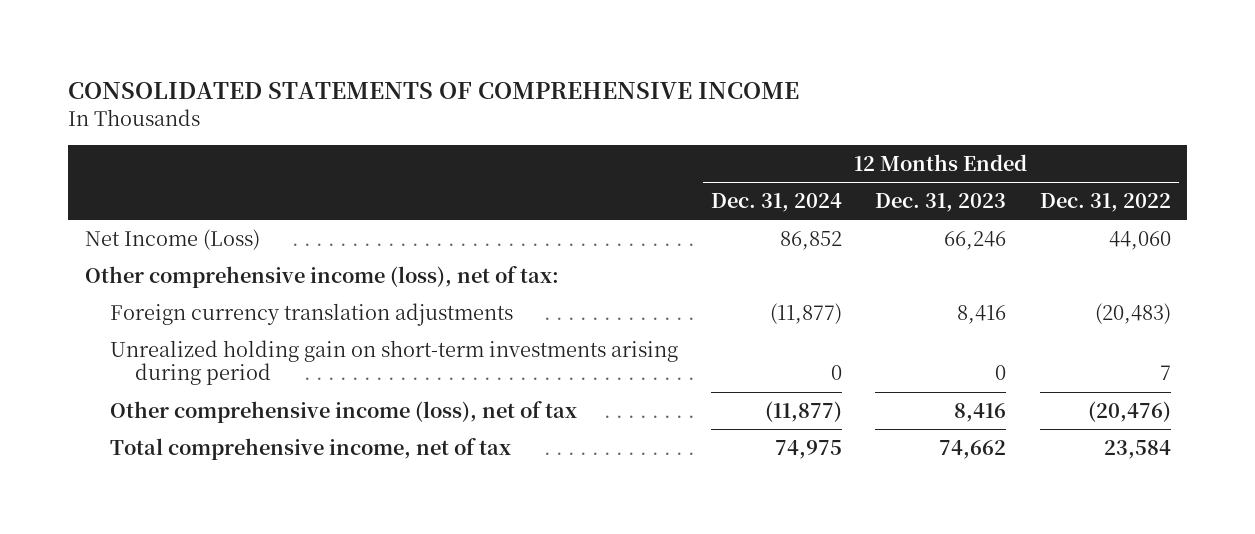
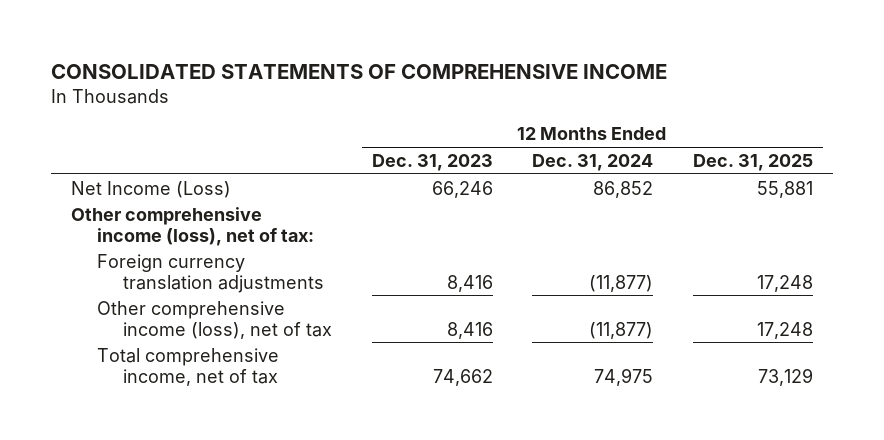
- | 12 Months Ended Dec. 31, 2024 | 12 Months Ended Dec. 31, 2023 | 12 Months Ended Dec. 31, 2022
+ | 12 Months Ended Dec. 31, 2023 | 12 Months Ended Dec. 31, 2024 | 12 Months Ended Dec. 31, 2025
- Unrealized holding gain on short-term investments arising during period | 0 | 0 | 7

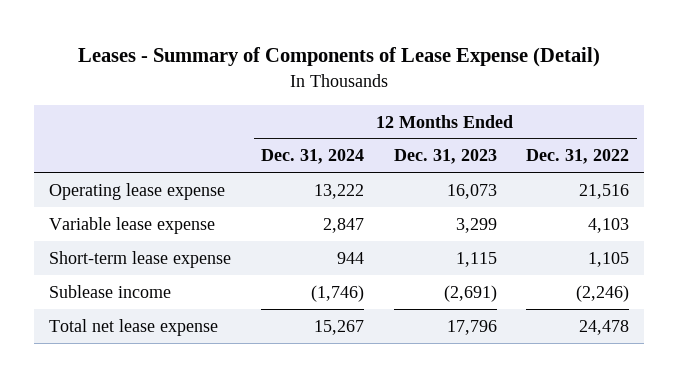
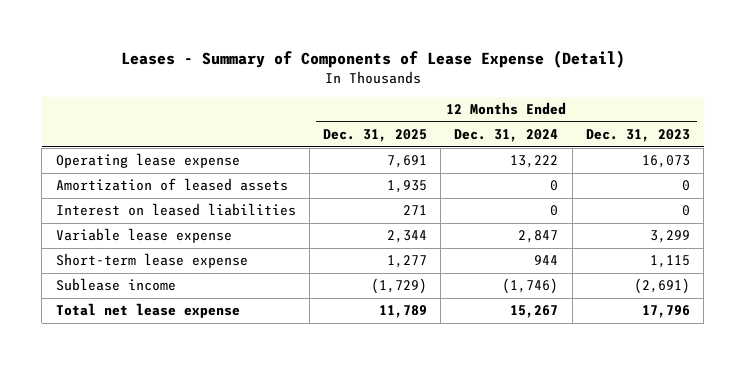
- | 12 Months Ended Dec. 31, 2024 | 12 Months Ended Dec. 31, 2023 | 12 Months Ended Dec. 31, 2022
+ | 12 Months Ended Dec. 31, 2025 | 12 Months Ended Dec. 31, 2024 | 12 Months Ended Dec. 31, 2023
+ Amortization of leased assets | 1,935 | 0 | 0
+ Interest on leased liabilities | 271 | 0 | 0

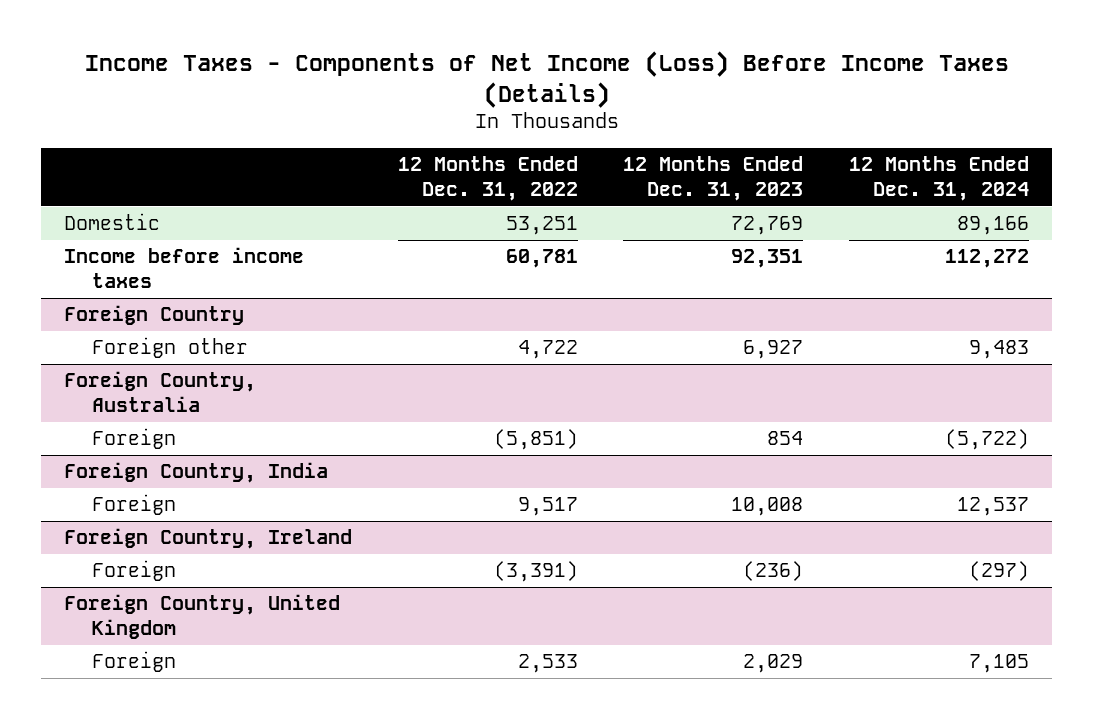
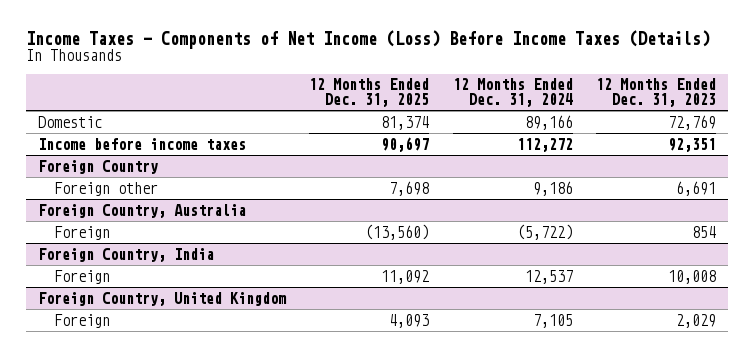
- | 12 Months Ended Dec. 31, 2022 | 12 Months Ended Dec. 31, 2023 | 12 Months Ended Dec. 31, 2024
+ | 12 Months Ended Dec. 31, 2025 | 12 Months Ended Dec. 31, 2024 | 12 Months Ended Dec. 31, 2023
@ Foreign Country
- Foreign other | 4,722 | 6,927 | 9,483
+ Foreign other | 7,698 | 9,186 | 6,691
- Foreign Country, Ireland
- Foreign | (3,391) | (236) | (297)

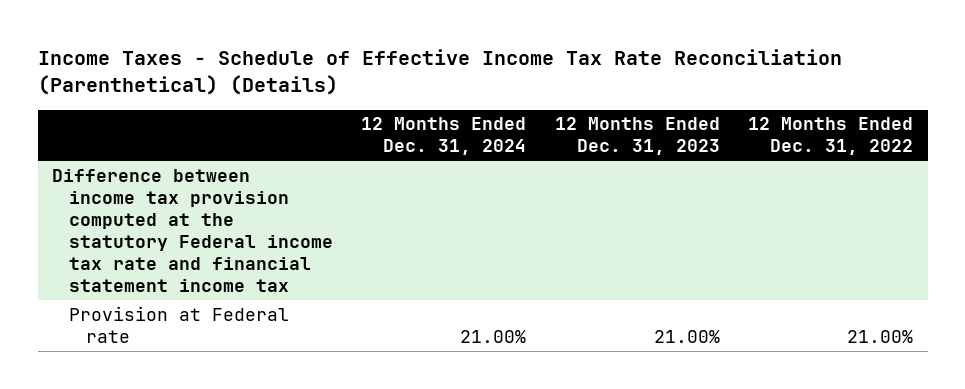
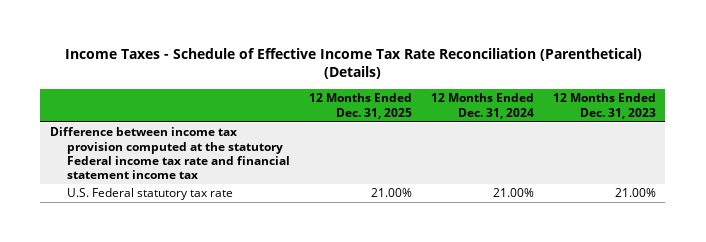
- | 12 Months Ended Dec. 31, 2024 | 12 Months Ended Dec. 31, 2023 | 12 Months Ended Dec. 31, 2022
+ | 12 Months Ended Dec. 31, 2025 | 12 Months Ended Dec. 31, 2024 | 12 Months Ended Dec. 31, 2023
- Provision at Federal rate | 21.00% | 21.00% | 21.00%
+ U.S. Federal statutory tax rate | 21.00% | 21.00% | 21.00%

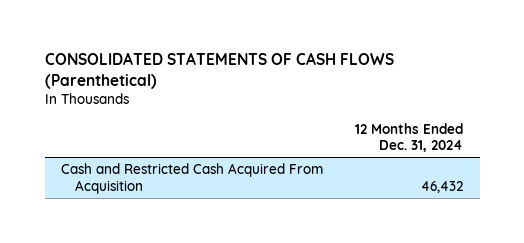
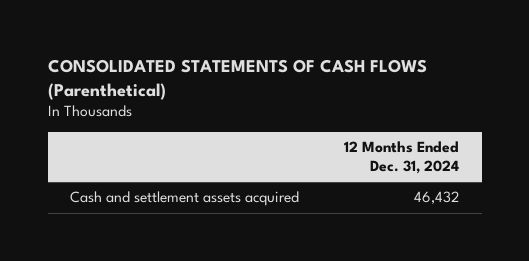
- Cash and Restricted Cash Acquired From Acquisition | 46,432
+ Cash and settlement assets acquired | 46,432

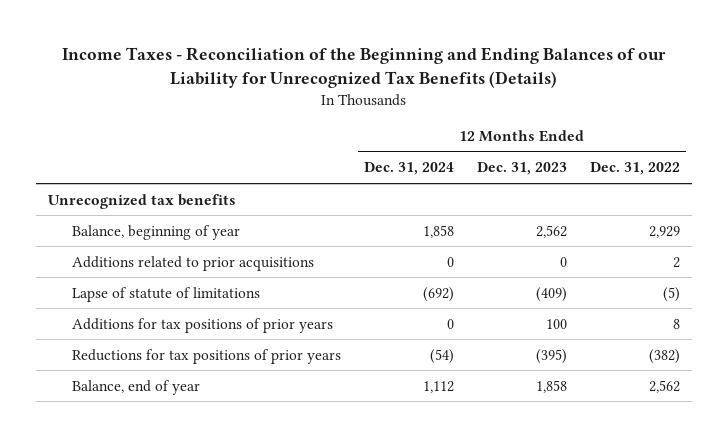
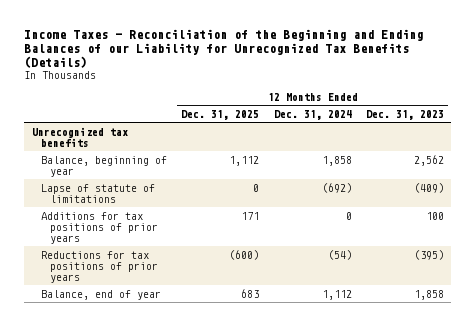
- | 12 Months Ended Dec. 31, 2024 | 12 Months Ended Dec. 31, 2023 | 12 Months Ended Dec. 31, 2022
+ | 12 Months Ended Dec. 31, 2025 | 12 Months Ended Dec. 31, 2024 | 12 Months Ended Dec. 31, 2023
- Additions related to prior acquisitions | 0 | 0 | 2

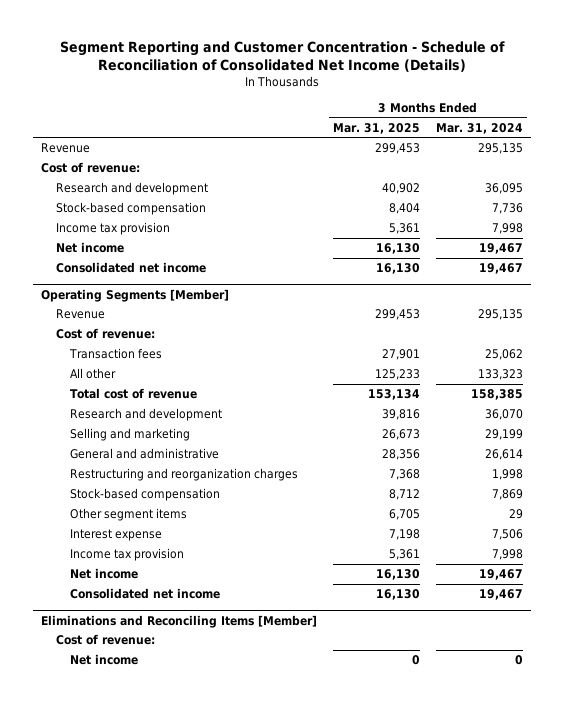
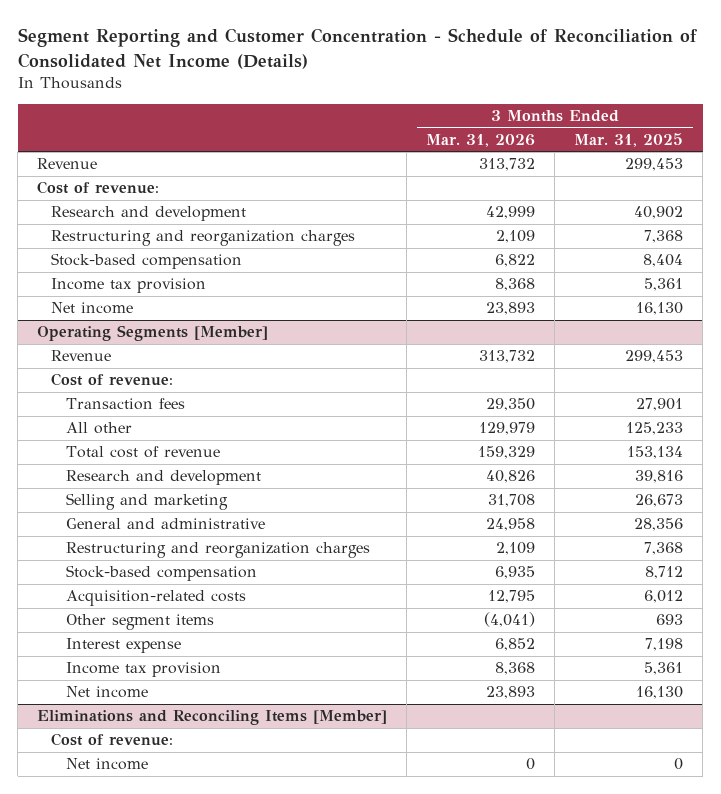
- | 3 Months Ended Mar. 31, 2025 | 3 Months Ended Mar. 31, 2024
+ | 3 Months Ended Mar. 31, 2026 | 3 Months Ended Mar. 31, 2025
+ Restructuring and reorganization charges | 2,109 | 7,368
- Consolidated net income | 16,130 | 19,467
@ Operating Segments [Member]
- Other segment items | 6,705 | 29
+ Acquisition-related costs | 12,795 | 6,012
+ Other segment items | (4,041) | 693
- Consolidated net income | 16,130 | 19,467

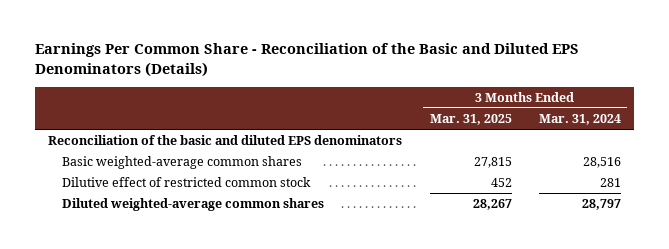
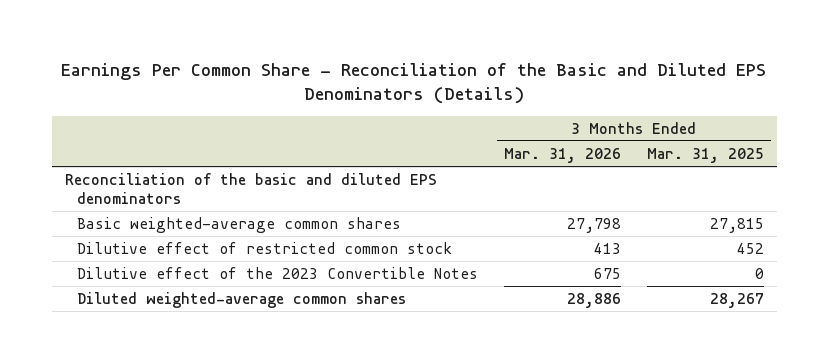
- | 3 Months Ended Mar. 31, 2025 | 3 Months Ended Mar. 31, 2024
+ | 3 Months Ended Mar. 31, 2026 | 3 Months Ended Mar. 31, 2025
+ Dilutive effect of the 2023 Convertible Notes | 675 | 0

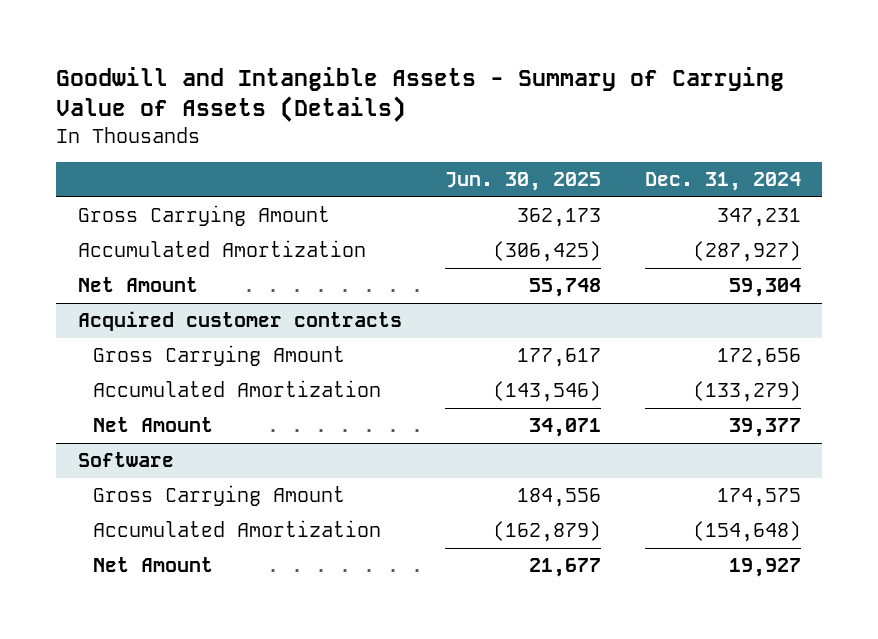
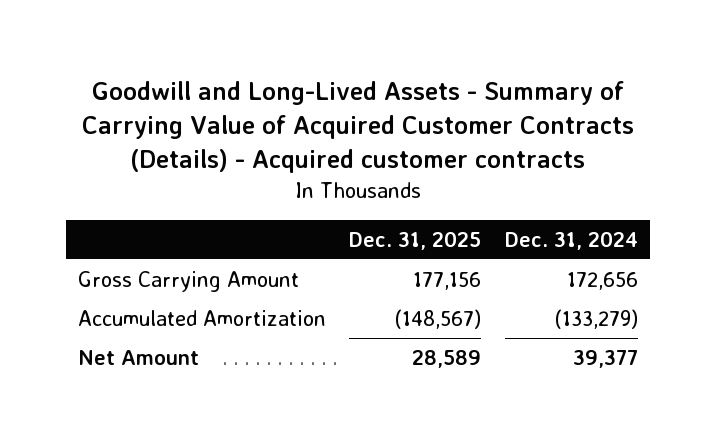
- Goodwill and Intangible Assets - Summary of Carrying Value of Assets (Details)
+ Goodwill and Long-Lived Assets - Summary of Carrying Value of Acquired Customer Contracts (Details) - Acquired customer contracts
- | Jun. 30, 2025 | Dec. 31, 2024
+ | Dec. 31, 2025 | Dec. 31, 2024
- Gross Carrying Amount | 362,173 | 347,231
- Accumulated Amortization | (306,425) | (287,927)
- Net Amount | 55,748 | 59,304
- Acquired customer contracts
- Software
- Gross Carrying Amount | 184,556 | 174,575
- Accumulated Amortization | (162,879) | (154,648)
- Net Amount | 21,677 | 19,927

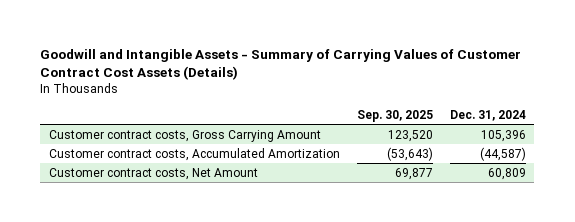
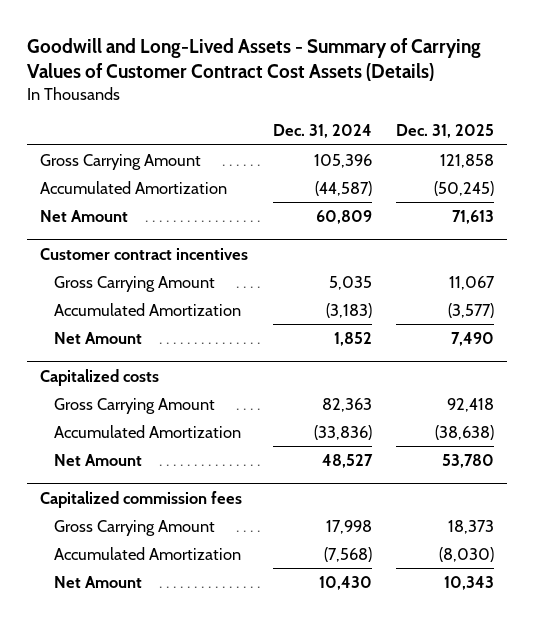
- Goodwill and Intangible Assets - Summary of Carrying Values of Customer Contract Cost Assets (Details)
+ Goodwill and Long-Lived Assets - Summary of Carrying Values of Customer Contract Cost Assets (Details)
- | Sep. 30, 2025 | Dec. 31, 2024
+ | Dec. 31, 2024 | Dec. 31, 2025
- Customer contract costs, Gross Carrying Amount | 123,520 | 105,396
- Customer contract costs, Accumulated Amortization | (53,643) | (44,587)
- Customer contract costs, Net Amount | 69,877 | 60,809
+ Gross Carrying Amount | 105,396 | 121,858
+ Accumulated Amortization | (44,587) | (50,245)
+ Net Amount | 60,809 | 71,613
+ Customer contract incentives
+ Gross Carrying Amount | 5,035 | 11,067
+ Accumulated Amortization | (3,183) | (3,577)
+ Net Amount | 1,852 | 7,490
+ Capitalized costs
+ Gross Carrying Amount | 82,363 | 92,418
+ Accumulated Amortization | (33,836) | (38,638)
+ Net Amount | 48,527 | 53,780
+ Capitalized commission fees
+ Gross Carrying Amount | 17,998 | 18,373
+ Accumulated Amortization | (7,568) | (8,030)
+ Net Amount | 10,430 | 10,343

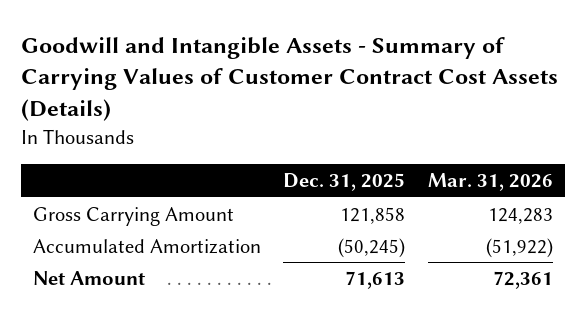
- Goodwill and Long-Lived Assets - Summary of Carrying Values of Customer Contract Cost Assets (Details)
+ Goodwill and Intangible Assets - Summary of Carrying Values of Customer Contract Cost Assets (Details)
- | Dec. 31, 2024 | Dec. 31, 2025
+ | Dec. 31, 2025 | Mar. 31, 2026
- Customer contract incentives
- Gross Carrying Amount | 5,035 | 11,067
- Accumulated Amortization | (3,183) | (3,577)
- Net Amount | 1,852 | 7,490
- Capitalized costs
- Gross Carrying Amount | 82,363 | 92,418
- Accumulated Amortization | (33,836) | (38,638)
- Net Amount | 48,527 | 53,780
- Capitalized commission fees
- Gross Carrying Amount | 17,998 | 18,373
- Accumulated Amortization | (7,568) | (8,030)
- Net Amount | 10,430 | 10,343

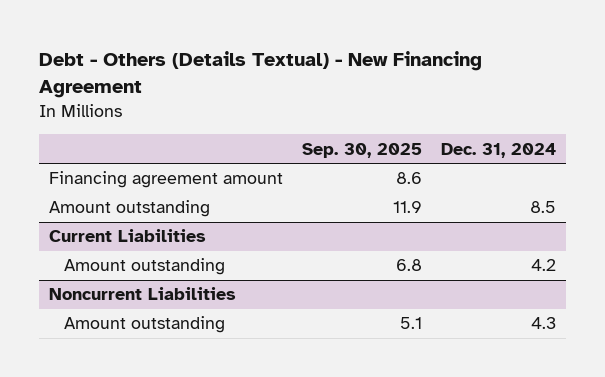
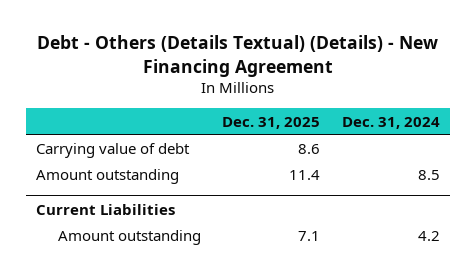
- Debt - Others (Details Textual) - New Financing Agreement
+ Debt - Others (Details Textual) (Details) - New Financing Agreement
- | Sep. 30, 2025 | Dec. 31, 2024
+ | Dec. 31, 2025 | Dec. 31, 2024
- Financing agreement amount | 8.6 |
+ Carrying value of debt | 8.6 |
- Noncurrent Liabilities
- Amount outstanding | 5.1 | 4.3

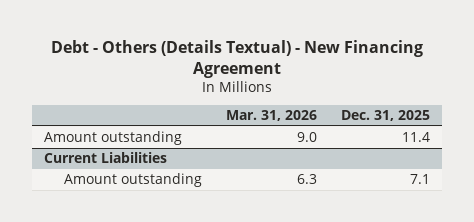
- Debt - Others (Details Textual) (Details) - New Financing Agreement
+ Debt - Others (Details Textual) - New Financing Agreement
- | Dec. 31, 2025 | Dec. 31, 2024
+ | Mar. 31, 2026 | Dec. 31, 2025
- Carrying value of debt | 8.6 |

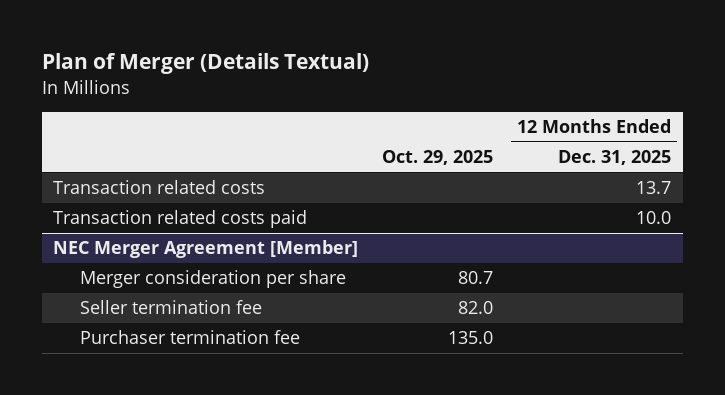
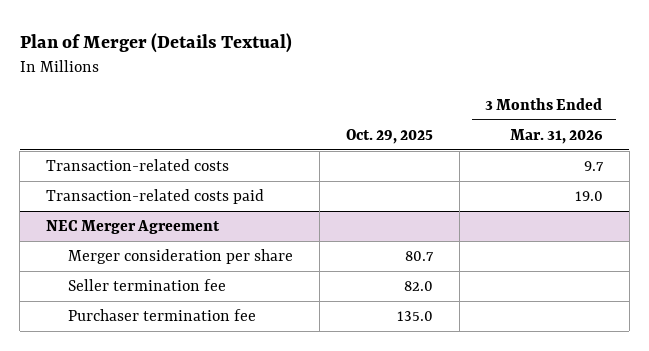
- | Oct. 29, 2025 | 12 Months Ended Dec. 31, 2025
+ | Oct. 29, 2025 | 3 Months Ended Mar. 31, 2026
- Transaction related costs | | 13.7
- Transaction related costs paid | | 10.0
- NEC Merger Agreement [Member]
+ Transaction-related costs | | 9.7
+ Transaction-related costs paid | | 19.0
+ NEC Merger Agreement

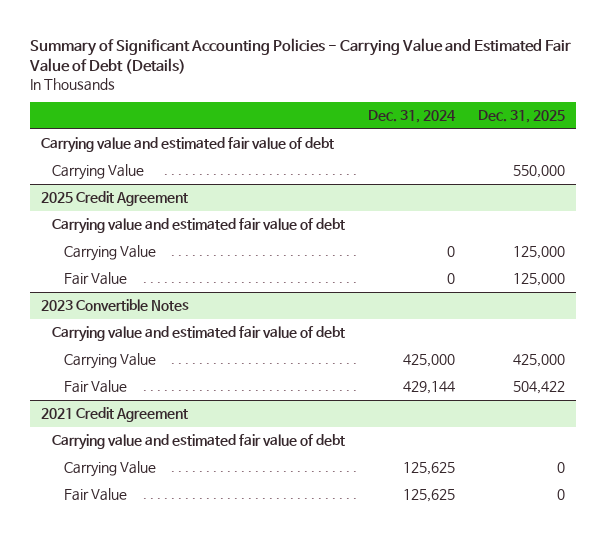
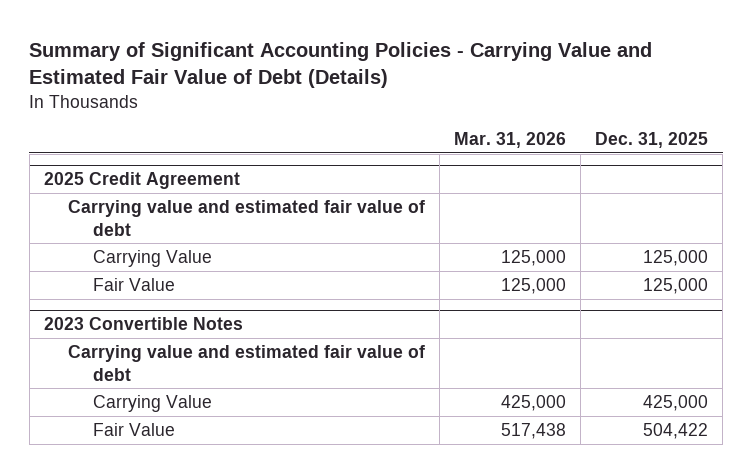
- | Dec. 31, 2024 | Dec. 31, 2025
+ | Mar. 31, 2026 | Dec. 31, 2025
- Carrying value and estimated fair value of debt
- Carrying Value | | 550,000
- 2021 Credit Agreement
- Carrying value and estimated fair value of debt
- Carrying Value | 125,625 | 0
- Fair Value | 125,625 | 0

